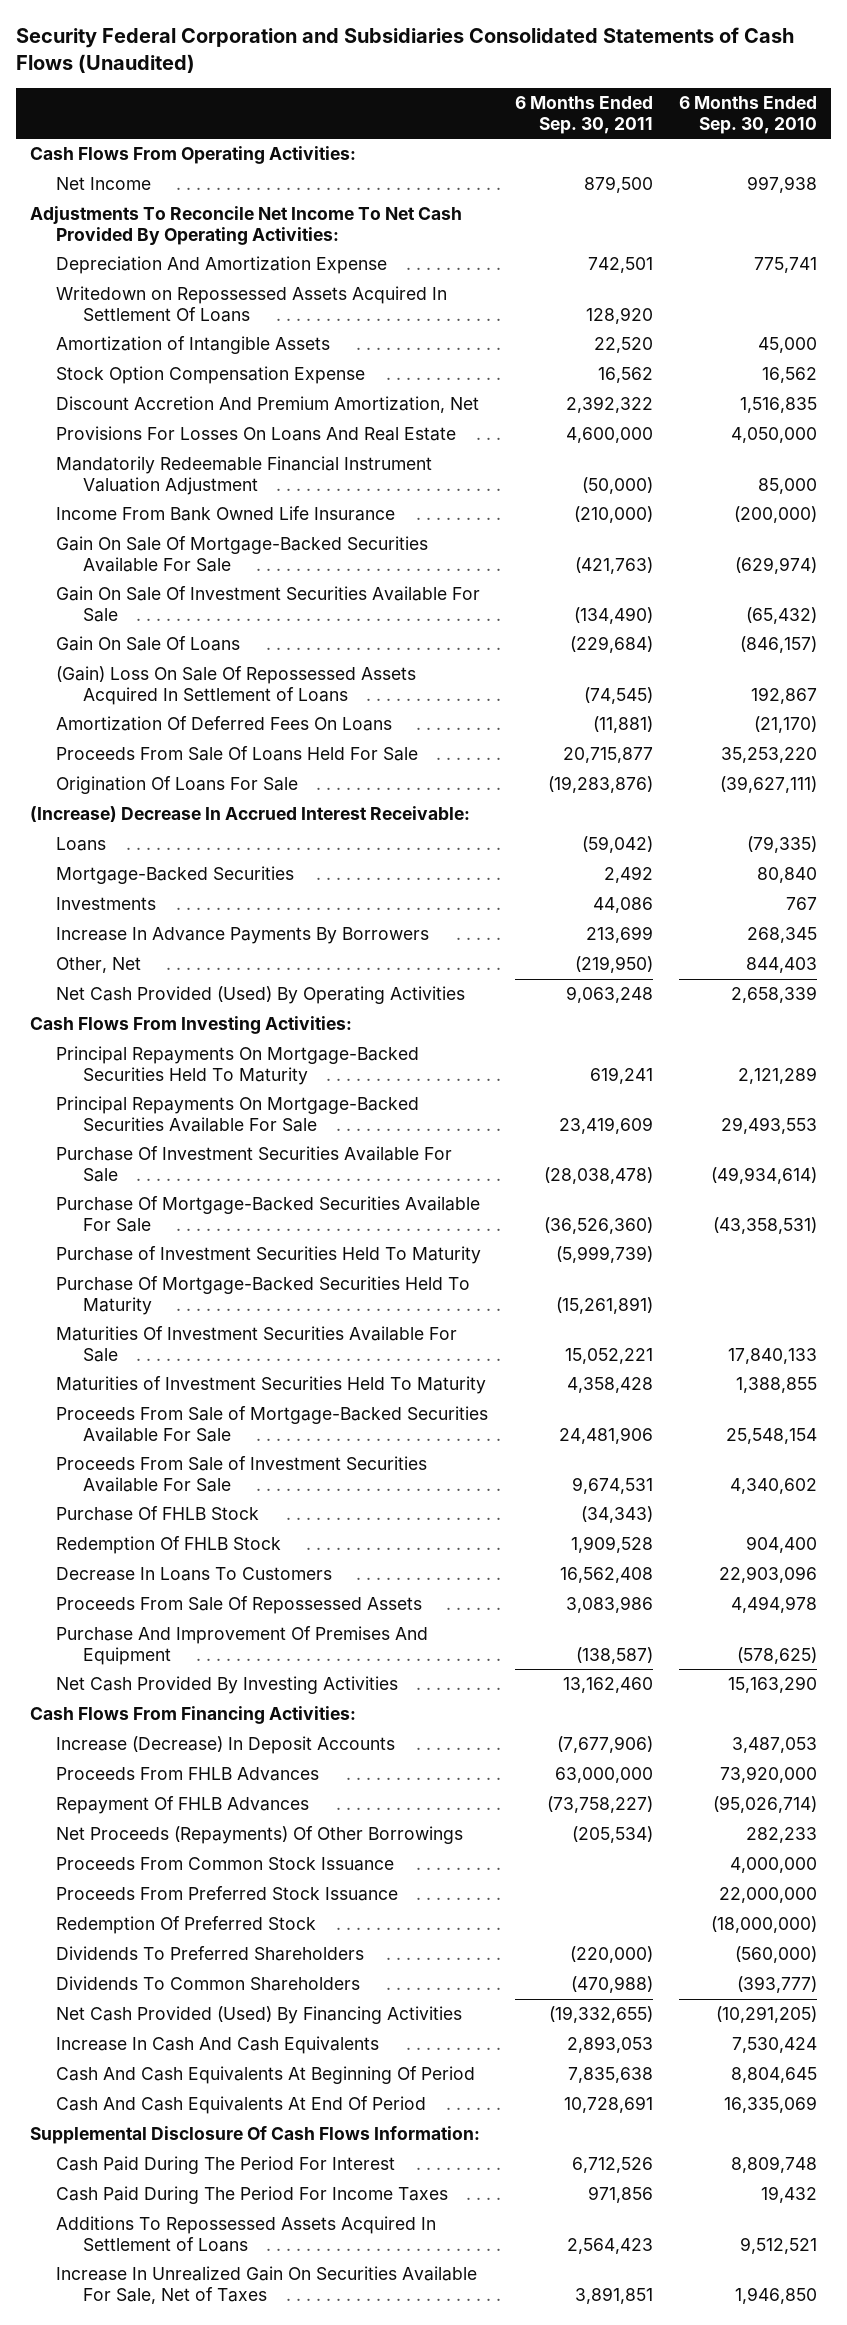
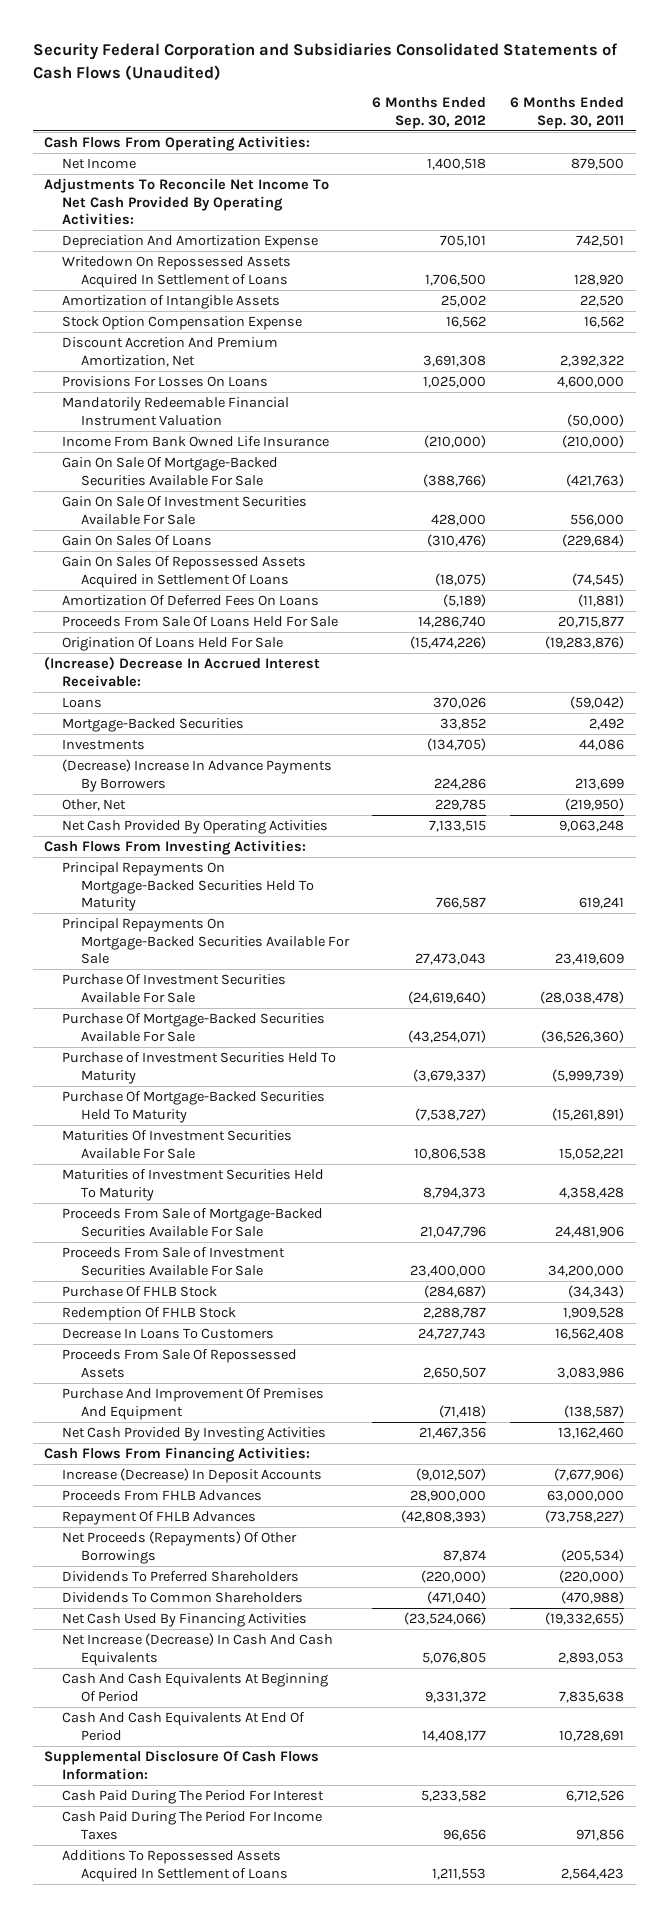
- | 6 Months Ended Sep. 30, 2011 | 6 Months Ended Sep. 30, 2010
+ | 6 Months Ended Sep. 30, 2012 | 6 Months Ended Sep. 30, 2011
- Writedown on Repossessed Assets Acquired In Settlement Of Loans | 128,920 |
+ Writedown On Repossessed Assets Acquired In Settlement of Loans | 1,706,500 | 128,920
- Provisions For Losses On Loans And Real Estate | 4,600,000 | 4,050,000
- Mandatorily Redeemable Financial Instrument Valuation Adjustment | (50,000) | 85,000
+ Provisions For Losses On Loans | 1,025,000 | 4,600,000
+ Mandatorily Redeemable Financial Instrument Valuation | | (50,000)
- Gain On Sale Of Investment Securities Available For Sale | (134,490) | (65,432)
- Gain On Sale Of Loans | (229,684) | (846,157)
- (Gain) Loss On Sale Of Repossessed Assets Acquired In Settlement of Loans | (74,545) | 192,867
+ Gain On Sale Of Investment Securities Available For Sale | 428,000 | 556,000
+ Gain On Sales Of Loans | (310,476) | (229,684)
+ Gain On Sales Of Repossessed Assets Acquired in Settlement Of Loans | (18,075) | (74,545)
- Origination Of Loans For Sale | (19,283,876) | (39,627,111)
+ Origination Of Loans Held For Sale | (15,474,226) | (19,283,876)
- Increase In Advance Payments By Borrowers | 213,699 | 268,345
+ (Decrease) Increase In Advance Payments By Borrowers | 224,286 | 213,699
- Net Cash Provided (Used) By Operating Activities | 9,063,248 | 2,658,339
+ Net Cash Provided By Operating Activities | 7,133,515 | 9,063,248
- Proceeds From Sale of Investment Securities Available For Sale | 9,674,531 | 4,340,602
+ Proceeds From Sale of Investment Securities Available For Sale | 23,400,000 | 34,200,000
- Proceeds From Common Stock Issuance | | 4,000,000
- Proceeds From Preferred Stock Issuance | | 22,000,000
- Redemption Of Preferred Stock | | (18,000,000)
- Net Cash Provided (Used) By Financing Activities | (19,332,655) | (10,291,205)
- Increase In Cash And Cash Equivalents | 2,893,053 | 7,530,424
+ Net Cash Used By Financing Activities | (23,524,066) | (19,332,655)
+ Net Increase (Decrease) In Cash And Cash Equivalents | 5,076,805 | 2,893,053
- Increase In Unrealized Gain On Securities Available For Sale, Net of Taxes | 3,891,851 | 1,946,850

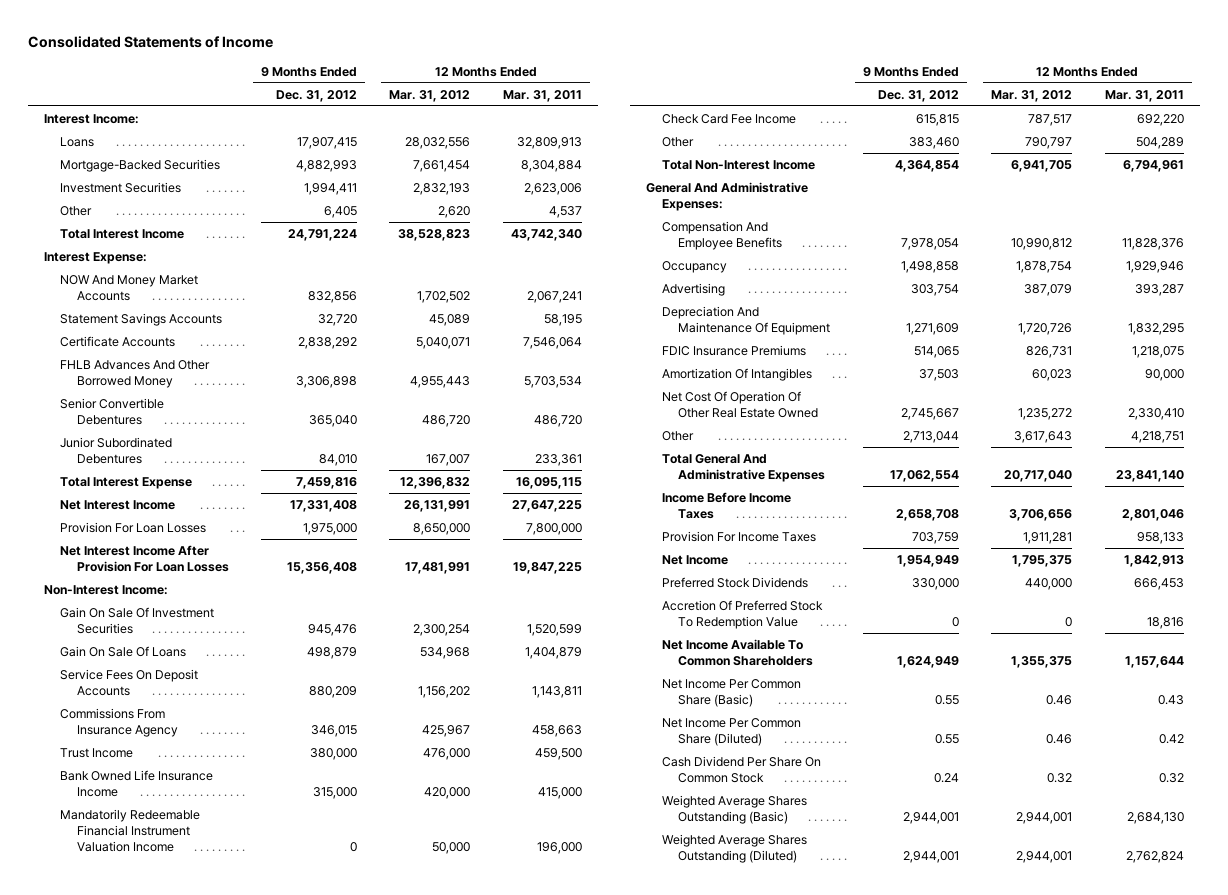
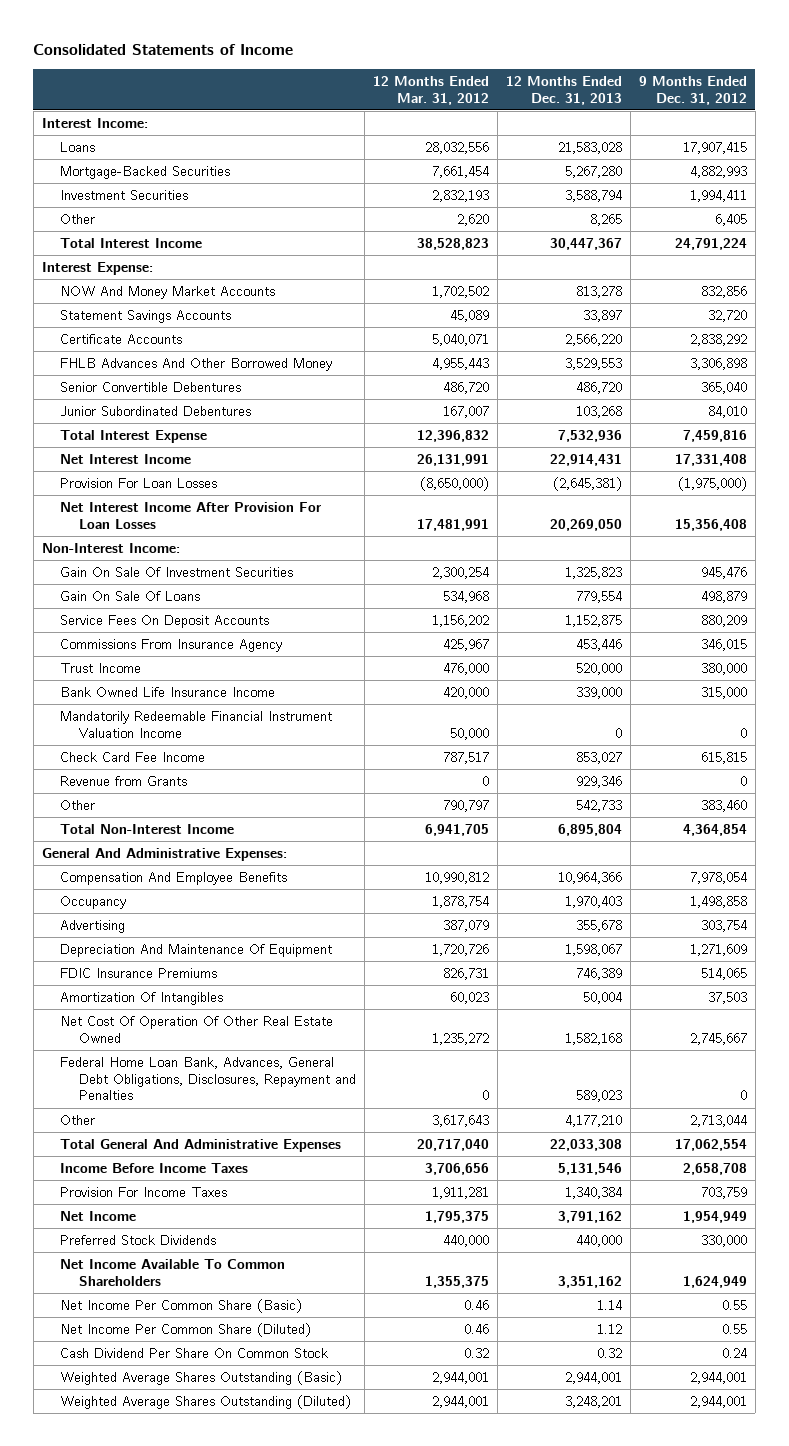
- | 9 Months Ended Dec. 31, 2012 | 12 Months Ended Mar. 31, 2012 | 12 Months Ended Mar. 31, 2011
+ | 12 Months Ended Mar. 31, 2012 | 12 Months Ended Dec. 31, 2013 | 9 Months Ended Dec. 31, 2012
- Provision For Loan Losses | 1,975,000 | 8,650,000 | 7,800,000
+ Provision For Loan Losses | (8,650,000) | (2,645,381) | (1,975,000)
+ Revenue from Grants | 0 | 929,346 | 0
+ Federal Home Loan Bank, Advances, General Debt Obligations, Disclosures, Repayment and Penalties | 0 | 589,023 | 0
- Accretion Of Preferred Stock To Redemption Value | 0 | 0 | 18,816

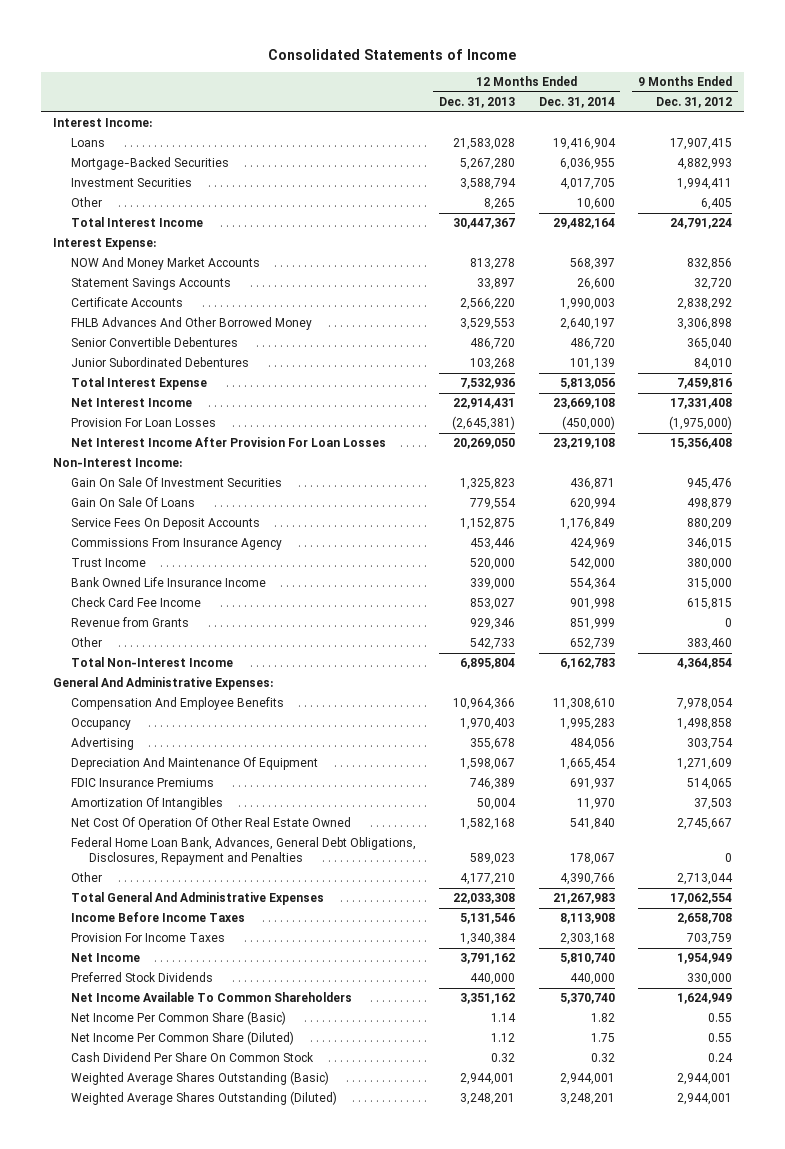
- | 12 Months Ended Mar. 31, 2012 | 12 Months Ended Dec. 31, 2013 | 9 Months Ended Dec. 31, 2012
+ | 12 Months Ended Dec. 31, 2013 | 12 Months Ended Dec. 31, 2014 | 9 Months Ended Dec. 31, 2012
- Mandatorily Redeemable Financial Instrument Valuation Income | 50,000 | 0 | 0

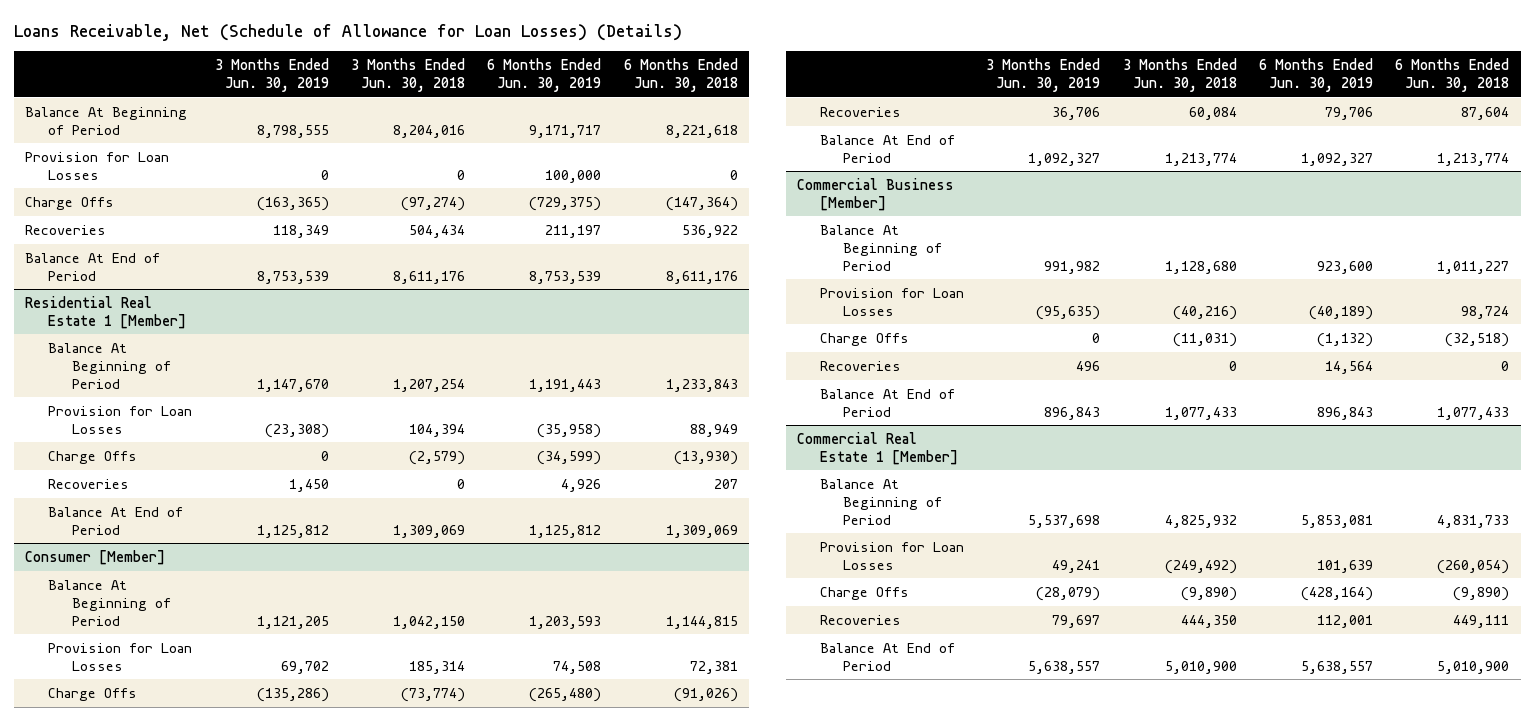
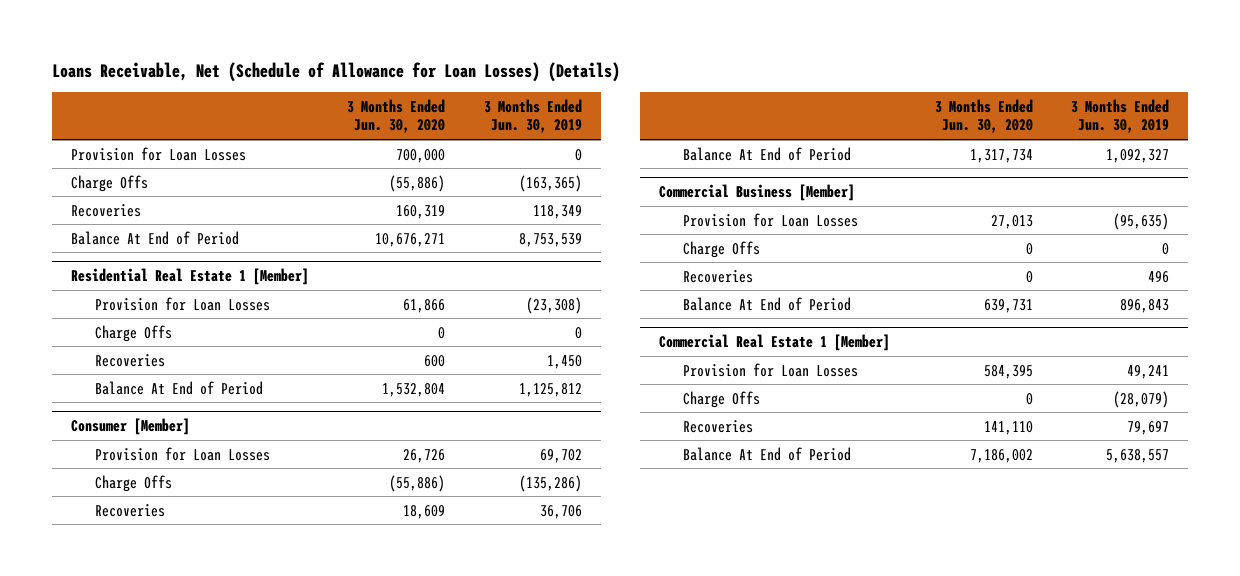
- | 3 Months Ended Jun. 30, 2019 | 3 Months Ended Jun. 30, 2018 | 6 Months Ended Jun. 30, 2019 | 6 Months Ended Jun. 30, 2018
+ | 3 Months Ended Jun. 30, 2020 | 3 Months Ended Jun. 30, 2019
- Balance At Beginning of Period | 8,798,555 | 8,204,016 | 9,171,717 | 8,221,618
@ Residential Real Estate 1 [Member]
- Balance At Beginning of Period | 1,147,670 | 1,207,254 | 1,191,443 | 1,233,843
@ Consumer [Member]
- Balance At Beginning of Period | 1,121,205 | 1,042,150 | 1,203,593 | 1,144,815
@ Commercial Business [Member]
- Balance At Beginning of Period | 991,982 | 1,128,680 | 923,600 | 1,011,227
@ Commercial Real Estate 1 [Member]
- Balance At Beginning of Period | 5,537,698 | 4,825,932 | 5,853,081 | 4,831,733

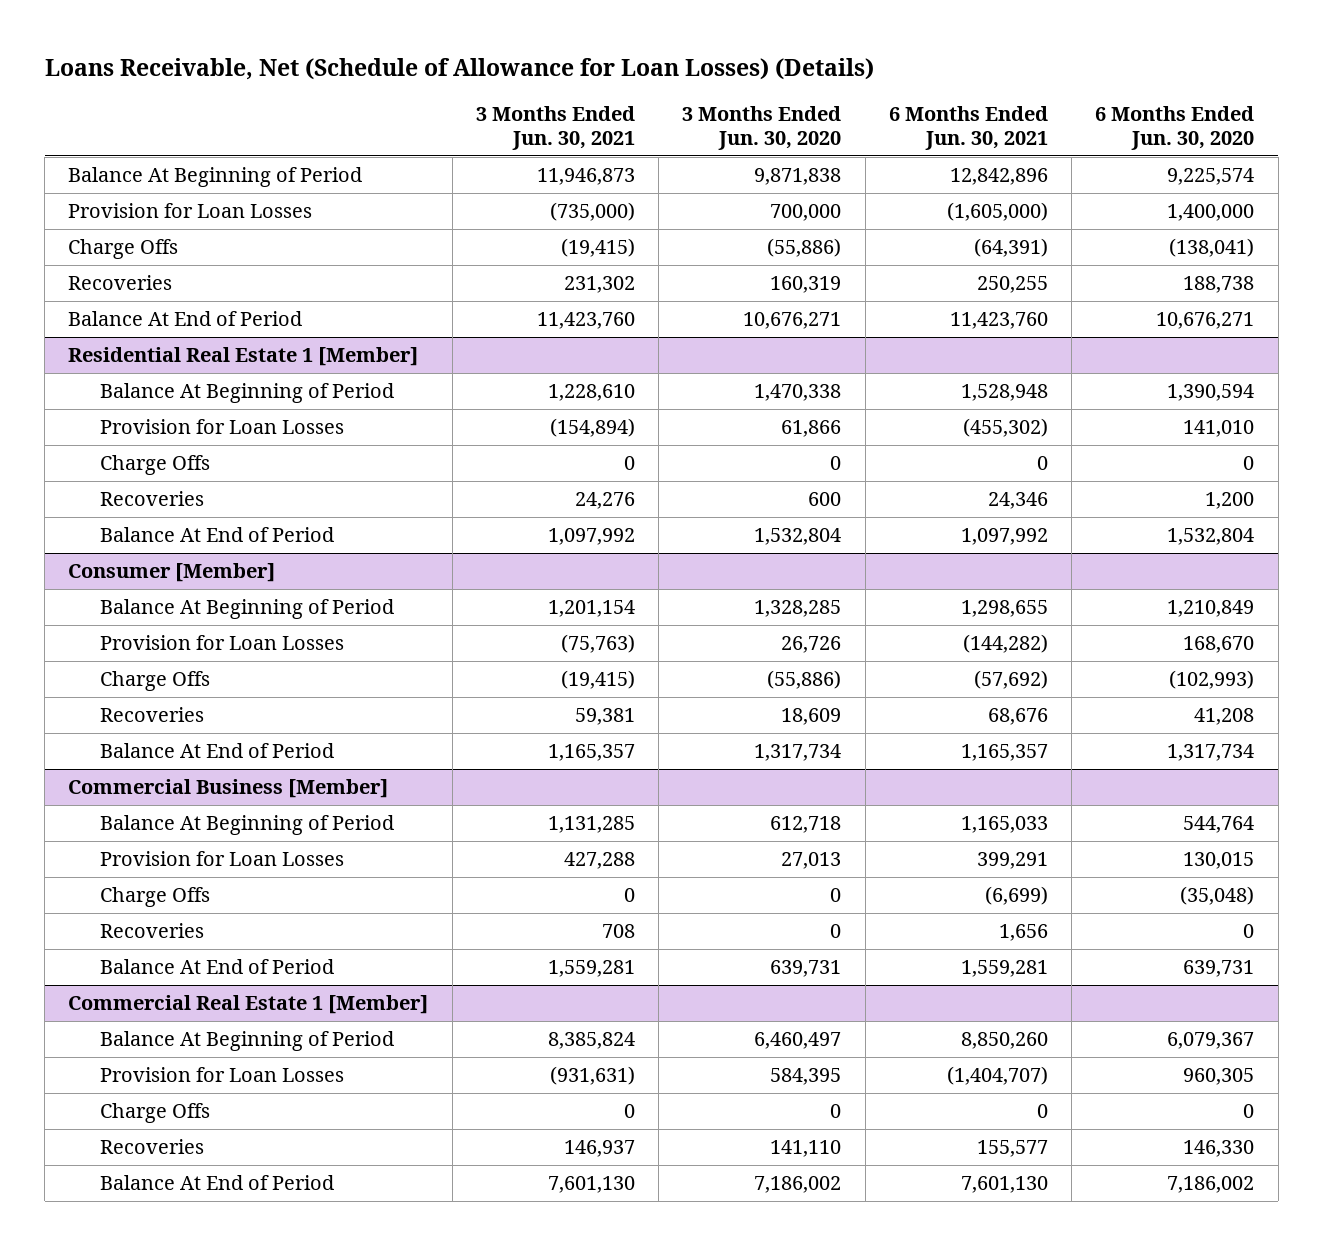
- | 3 Months Ended Jun. 30, 2020 | 3 Months Ended Jun. 30, 2019
+ | 3 Months Ended Jun. 30, 2021 | 3 Months Ended Jun. 30, 2020 | 6 Months Ended Jun. 30, 2021 | 6 Months Ended Jun. 30, 2020
+ Balance At Beginning of Period | 11,946,873 | 9,871,838 | 12,842,896 | 9,225,574
@ Residential Real Estate 1 [Member]
+ Balance At Beginning of Period | 1,228,610 | 1,470,338 | 1,528,948 | 1,390,594
@ Consumer [Member]
+ Balance At Beginning of Period | 1,201,154 | 1,328,285 | 1,298,655 | 1,210,849
@ Commercial Business [Member]
+ Balance At Beginning of Period | 1,131,285 | 612,718 | 1,165,033 | 544,764
@ Commercial Real Estate 1 [Member]
+ Balance At Beginning of Period | 8,385,824 | 6,460,497 | 8,850,260 | 6,079,367

